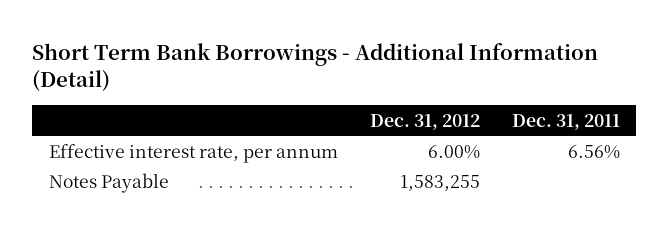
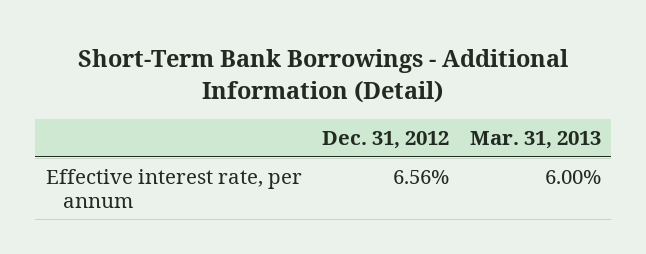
- Short Term Bank Borrowings - Additional Information (Detail)
+ Short-Term Bank Borrowings - Additional Information (Detail)
- | Dec. 31, 2012 | Dec. 31, 2011
+ | Dec. 31, 2012 | Mar. 31, 2013
- Effective interest rate, per annum | 6.00% | 6.56%
- Notes Payable | 1,583,255 |
+ Effective interest rate, per annum | 6.56% | 6.00%

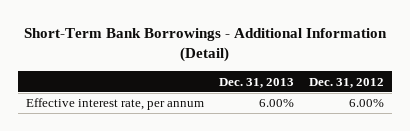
- | Dec. 31, 2012 | Mar. 31, 2013
+ | Dec. 31, 2013 | Dec. 31, 2012
- Effective interest rate, per annum | 6.56% | 6.00%
+ Effective interest rate, per annum | 6.00% | 6.00%

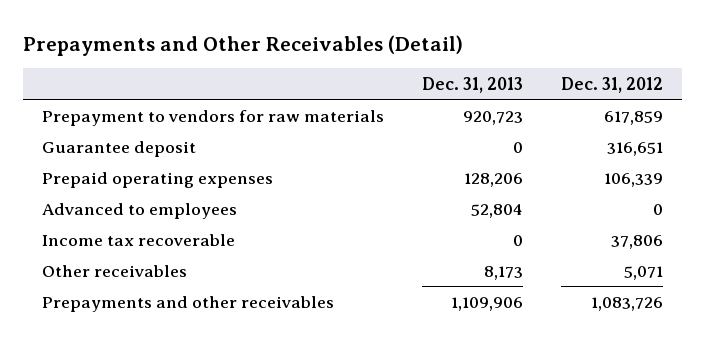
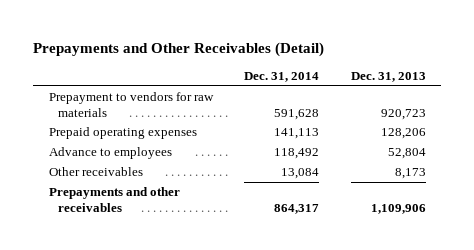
- | Dec. 31, 2013 | Dec. 31, 2012
+ | Dec. 31, 2014 | Dec. 31, 2013
- Guarantee deposit | 0 | 316,651
- Advanced to employees | 52,804 | 0
- Income tax recoverable | 0 | 37,806
+ Advance to employees | 118,492 | 52,804

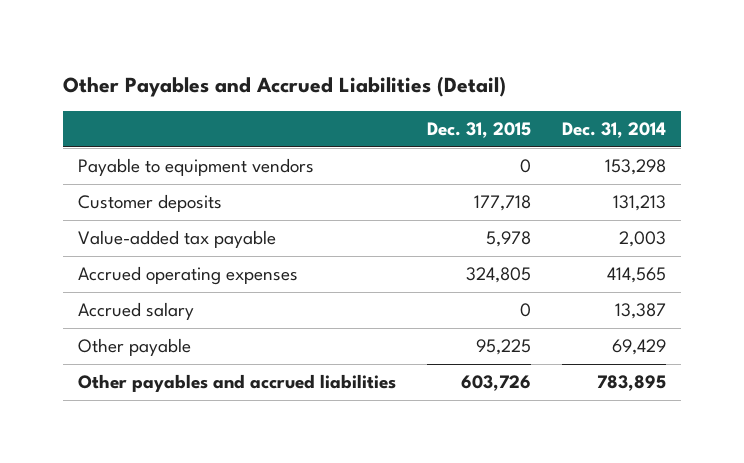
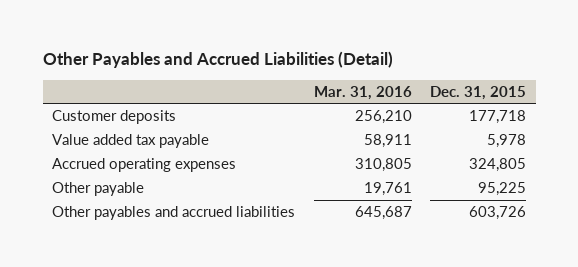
- | Dec. 31, 2015 | Dec. 31, 2014
+ | Mar. 31, 2016 | Dec. 31, 2015
- Payable to equipment vendors | 0 | 153,298
- Value-added tax payable | 5,978 | 2,003
+ Value added tax payable | 58,911 | 5,978
- Accrued salary | 0 | 13,387

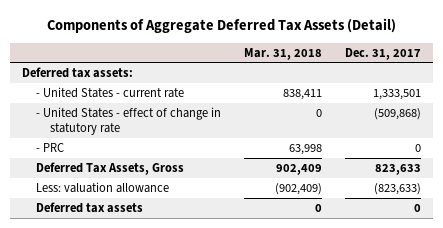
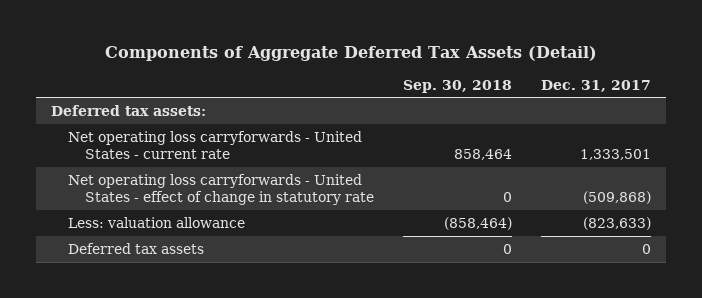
- | Mar. 31, 2018 | Dec. 31, 2017
+ | Sep. 30, 2018 | Dec. 31, 2017
- - United States - current rate | 838,411 | 1,333,501
- - United States - effect of change in statutory rate | 0 | (509,868)
- - PRC | 63,998 | 0
- Deferred Tax Assets, Gross | 902,409 | 823,633
+ Net operating loss carryforwards - United States - current rate | 858,464 | 1,333,501
+ Net operating loss carryforwards - United States - effect of change in statutory rate | 0 | (509,868)

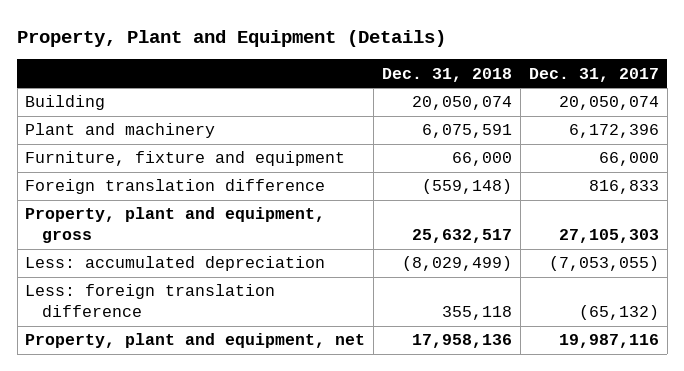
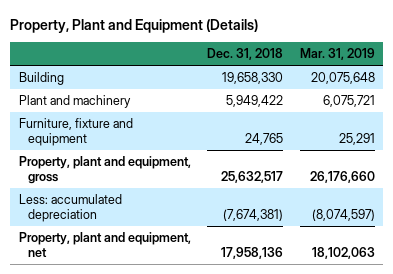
- | Dec. 31, 2018 | Dec. 31, 2017
+ | Dec. 31, 2018 | Mar. 31, 2019
- Building | 20,050,074 | 20,050,074
- Plant and machinery | 6,075,591 | 6,172,396
- Furniture, fixture and equipment | 66,000 | 66,000
- Foreign translation difference | (559,148) | 816,833
+ Building | 19,658,330 | 20,075,648
+ Plant and machinery | 5,949,422 | 6,075,721
+ Furniture, fixture and equipment | 24,765 | 25,291
- Less: accumulated depreciation | (8,029,499) | (7,053,055)
- Less: foreign translation difference | 355,118 | (65,132)
+ Less: accumulated depreciation | (7,674,381) | (8,074,597)

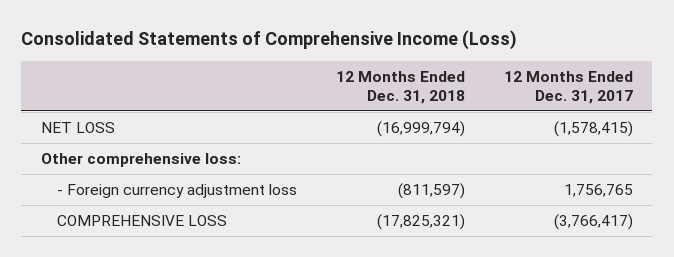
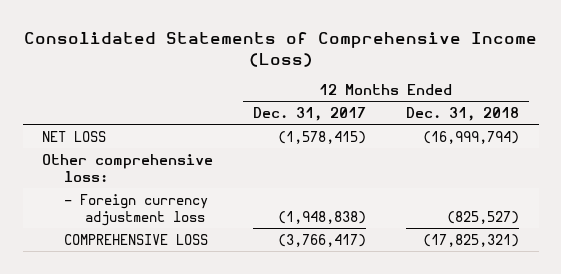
- | 12 Months Ended Dec. 31, 2018 | 12 Months Ended Dec. 31, 2017
+ | 12 Months Ended Dec. 31, 2017 | 12 Months Ended Dec. 31, 2018
- - Foreign currency adjustment loss | (811,597) | 1,756,765
+ - Foreign currency adjustment loss | (1,948,838) | (825,527)

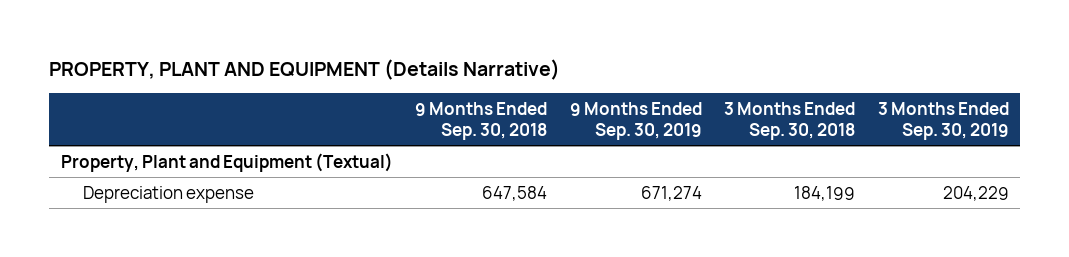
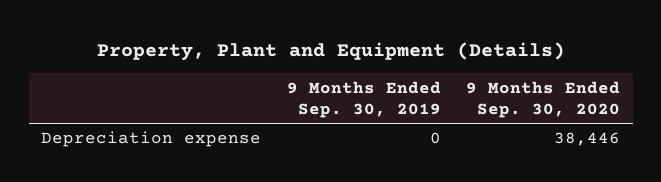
- PROPERTY, PLANT AND EQUIPMENT (Details Narrative)
+ Property, Plant and Equipment (Details)
- | 9 Months Ended Sep. 30, 2018 | 9 Months Ended Sep. 30, 2019 | 3 Months Ended Sep. 30, 2018 | 3 Months Ended Sep. 30, 2019
+ | 9 Months Ended Sep. 30, 2019 | 9 Months Ended Sep. 30, 2020
- Property, Plant and Equipment (Textual)
- Depreciation expense | 647,584 | 671,274 | 184,199 | 204,229
+ Depreciation expense | 0 | 38,446

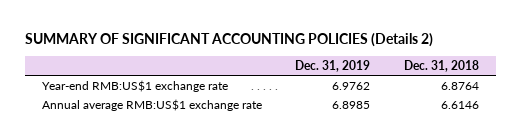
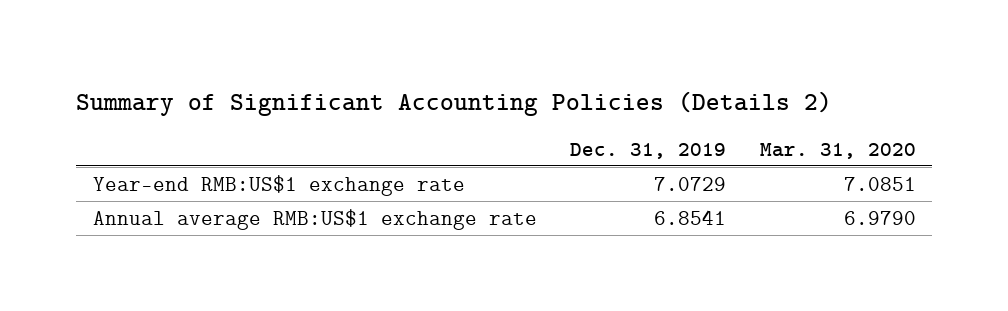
- SUMMARY OF SIGNIFICANT ACCOUNTING POLICIES (Details 2)
+ Summary of Significant Accounting Policies (Details 2)
- | Dec. 31, 2019 | Dec. 31, 2018
+ | Dec. 31, 2019 | Mar. 31, 2020
- Year-end RMB:US$1 exchange rate | 6.9762 | 6.8764
- Annual average RMB:US$1 exchange rate | 6.8985 | 6.6146
+ Year-end RMB:US$1 exchange rate | 7.0729 | 7.0851
+ Annual average RMB:US$1 exchange rate | 6.8541 | 6.9790

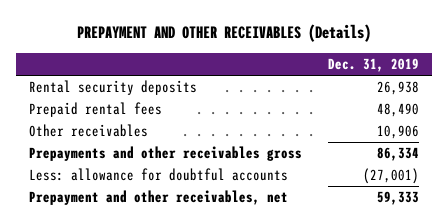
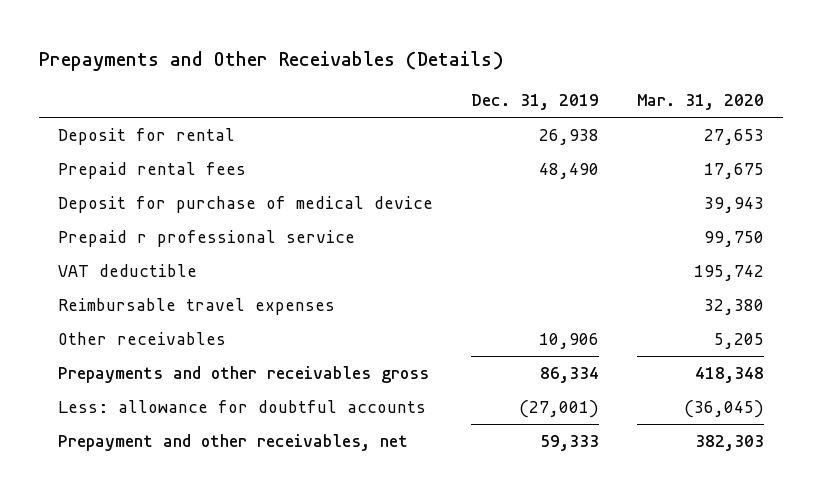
- PREPAYMENT AND OTHER RECEIVABLES (Details)
+ Prepayments and Other Receivables (Details)
- | Dec. 31, 2019
+ | Dec. 31, 2019 | Mar. 31, 2020
- Rental security deposits | 26,938
+ Deposit for rental | 26,938 | 27,653
+ Deposit for purchase of medical device | | 39,943
+ Prepaid r professional service | | 99,750
+ VAT deductible | | 195,742
+ Reimbursable travel expenses | | 32,380

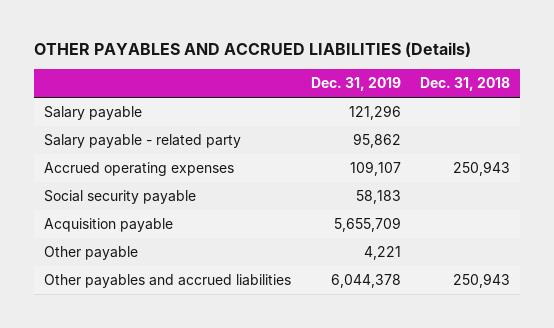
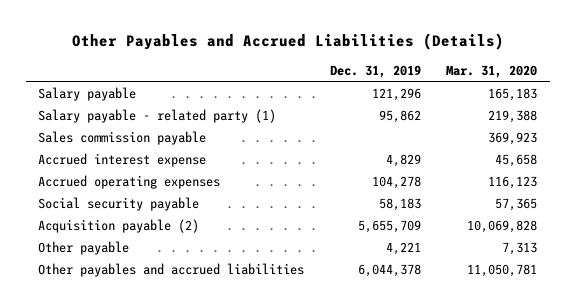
- OTHER PAYABLES AND ACCRUED LIABILITIES (Details)
+ Other Payables and Accrued Liabilities (Details)
- | Dec. 31, 2019 | Dec. 31, 2018
+ | Dec. 31, 2019 | Mar. 31, 2020
- Salary payable - related party | 95,862 |
- Accrued operating expenses | 109,107 | 250,943
+ Salary payable - related party (1) | 95,862 | 219,388
+ Sales commission payable | | 369,923
+ Accrued interest expense | 4,829 | 45,658
+ Accrued operating expenses | 104,278 | 116,123
- Acquisition payable | 5,655,709 |
+ Acquisition payable (2) | 5,655,709 | 10,069,828

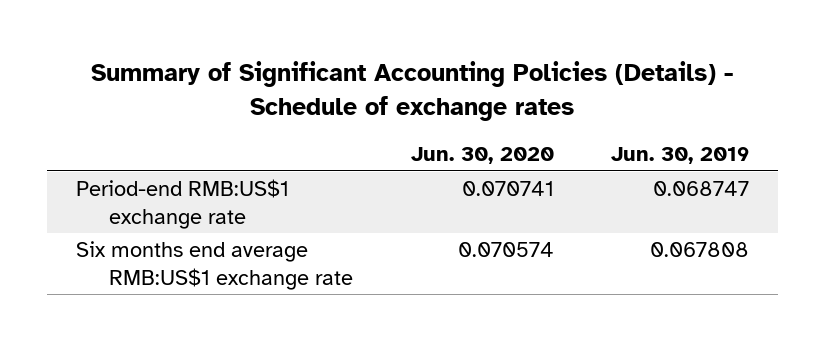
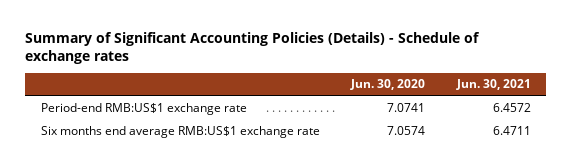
- | Jun. 30, 2020 | Jun. 30, 2019
+ | Jun. 30, 2020 | Jun. 30, 2021
- Period-end RMB:US$1 exchange rate | 0.070741 | 0.068747
- Six months end average RMB:US$1 exchange rate | 0.070574 | 0.067808
+ Period-end RMB:US$1 exchange rate | 7.0741 | 6.4572
+ Six months end average RMB:US$1 exchange rate | 7.0574 | 6.4711

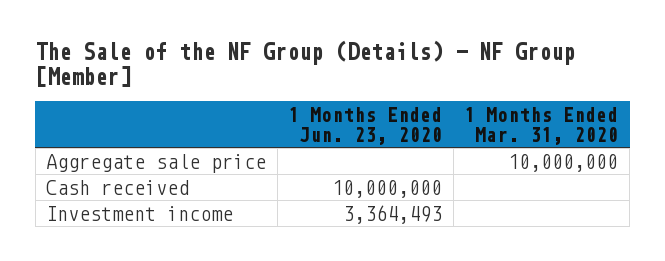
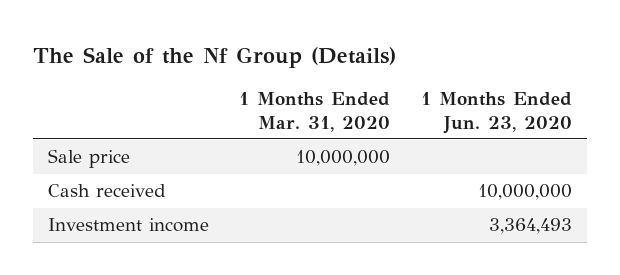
- The Sale of the NF Group (Details) - NF Group [Member]
+ The Sale of the Nf Group (Details)
- | 1 Months Ended Jun. 23, 2020 | 1 Months Ended Mar. 31, 2020
+ | 1 Months Ended Mar. 31, 2020 | 1 Months Ended Jun. 23, 2020
- Aggregate sale price | | 10,000,000
+ Sale price | 10,000,000 |

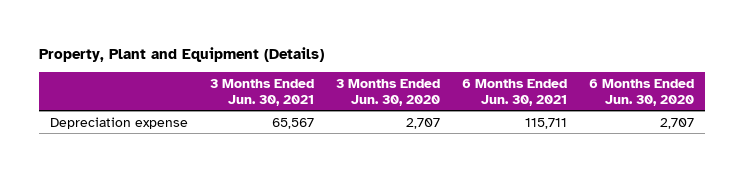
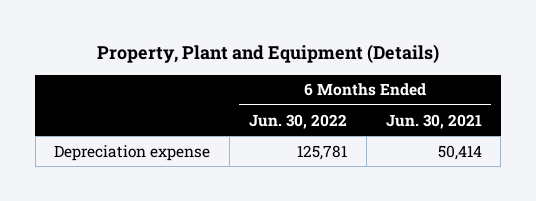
- | 3 Months Ended Jun. 30, 2021 | 3 Months Ended Jun. 30, 2020 | 6 Months Ended Jun. 30, 2021 | 6 Months Ended Jun. 30, 2020
+ | 6 Months Ended Jun. 30, 2022 | 6 Months Ended Jun. 30, 2021
- Depreciation expense | 65,567 | 2,707 | 115,711 | 2,707
+ Depreciation expense | 125,781 | 50,414

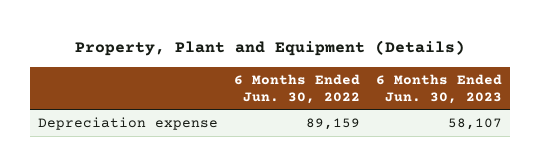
- | 6 Months Ended Jun. 30, 2022 | 6 Months Ended Jun. 30, 2021
+ | 6 Months Ended Jun. 30, 2022 | 6 Months Ended Jun. 30, 2023
- Depreciation expense | 125,781 | 50,414
+ Depreciation expense | 89,159 | 58,107

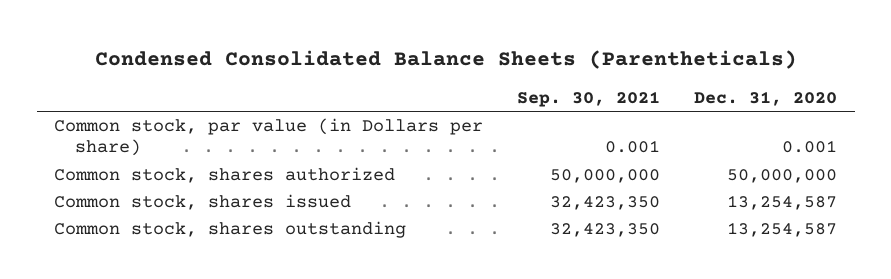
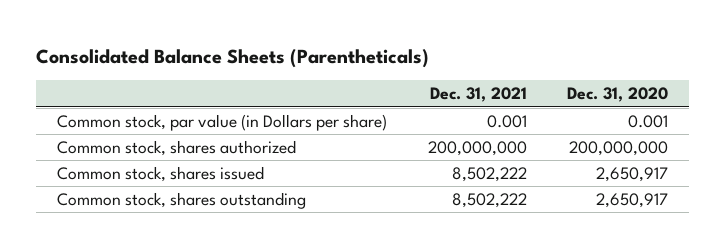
- Condensed Consolidated Balance Sheets (Parentheticals)
+ Consolidated Balance Sheets (Parentheticals)
- | Sep. 30, 2021 | Dec. 31, 2020
+ | Dec. 31, 2021 | Dec. 31, 2020
- Common stock, shares authorized | 50,000,000 | 50,000,000
- Common stock, shares issued | 32,423,350 | 13,254,587
- Common stock, shares outstanding | 32,423,350 | 13,254,587
+ Common stock, shares authorized | 200,000,000 | 200,000,000
+ Common stock, shares issued | 8,502,222 | 2,650,917
+ Common stock, shares outstanding | 8,502,222 | 2,650,917

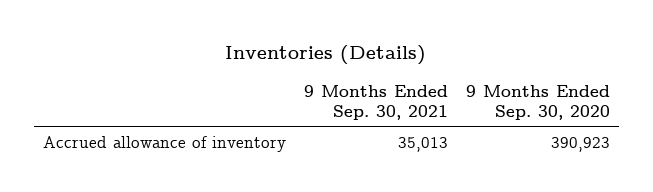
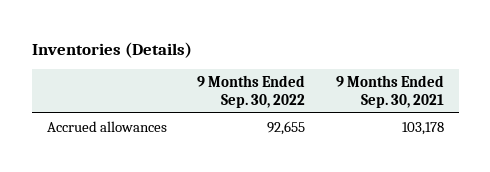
- | 9 Months Ended Sep. 30, 2021 | 9 Months Ended Sep. 30, 2020
+ | 9 Months Ended Sep. 30, 2022 | 9 Months Ended Sep. 30, 2021
- Accrued allowance of inventory | 35,013 | 390,923
+ Accrued allowances | 92,655 | 103,178

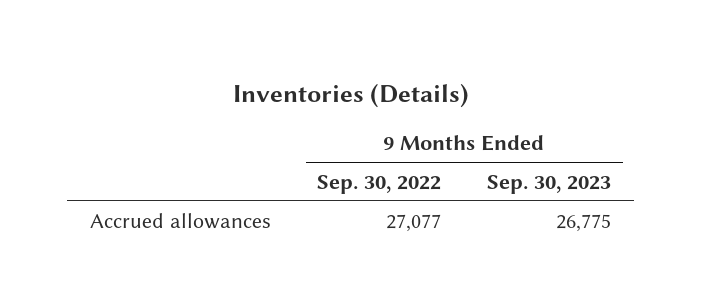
- | 9 Months Ended Sep. 30, 2022 | 9 Months Ended Sep. 30, 2021
+ | 9 Months Ended Sep. 30, 2022 | 9 Months Ended Sep. 30, 2023
- Accrued allowances | 92,655 | 103,178
+ Accrued allowances | 27,077 | 26,775

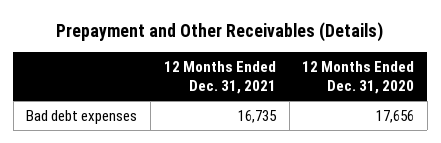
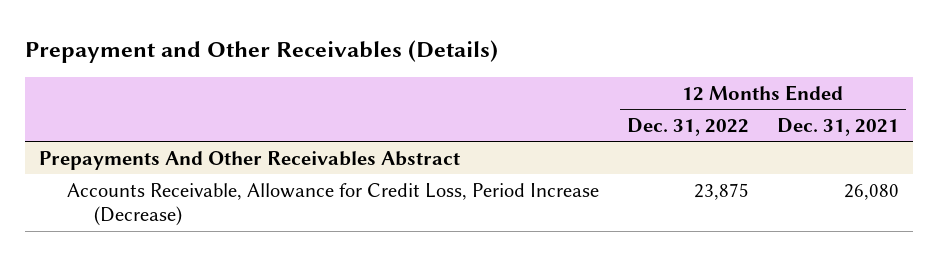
- | 12 Months Ended Dec. 31, 2021 | 12 Months Ended Dec. 31, 2020
+ | 12 Months Ended Dec. 31, 2022 | 12 Months Ended Dec. 31, 2021
- Bad debt expenses | 16,735 | 17,656
+ Prepayments And Other Receivables Abstract
+ Accounts Receivable, Allowance for Credit Loss, Period Increase (Decrease) | 23,875 | 26,080

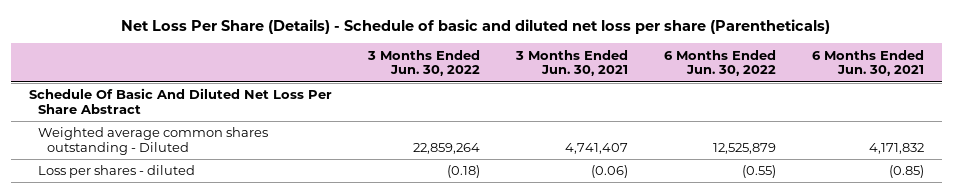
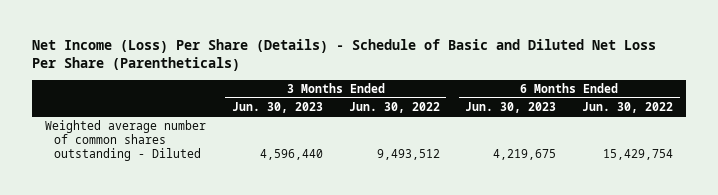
- Net Loss Per Share (Details) - Schedule of basic and diluted net loss per share (Parentheticals)
+ Net Income (Loss) Per Share (Details) - Schedule of Basic and Diluted Net Loss Per Share (Parentheticals)
- | 3 Months Ended Jun. 30, 2022 | 3 Months Ended Jun. 30, 2021 | 6 Months Ended Jun. 30, 2022 | 6 Months Ended Jun. 30, 2021
+ | 3 Months Ended Jun. 30, 2023 | 3 Months Ended Jun. 30, 2022 | 6 Months Ended Jun. 30, 2023 | 6 Months Ended Jun. 30, 2022
- Schedule Of Basic And Diluted Net Loss Per Share Abstract
- Weighted average common shares outstanding - Diluted | 22,859,264 | 4,741,407 | 12,525,879 | 4,171,832
- Loss per shares - diluted | (0.18) | (0.06) | (0.55) | (0.85)
+ Weighted average number of common shares outstanding - Diluted | 4,596,440 | 9,493,512 | 4,219,675 | 15,429,754

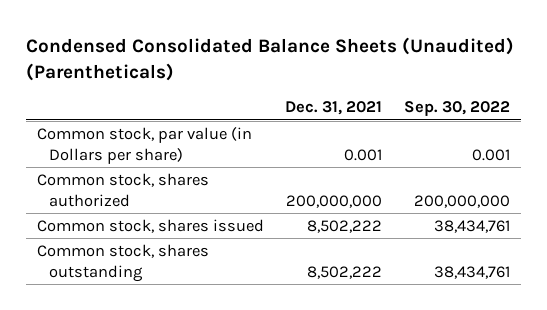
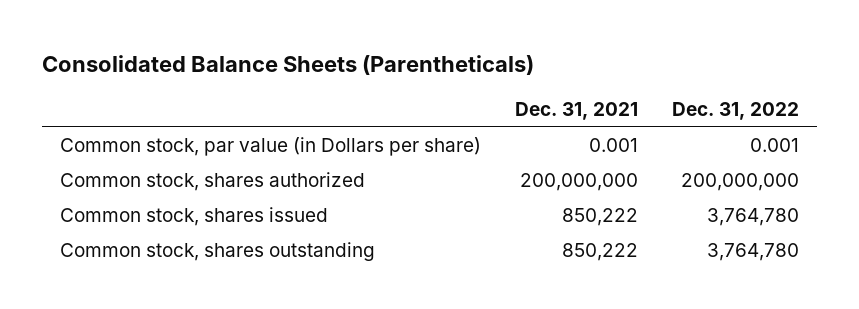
- Condensed Consolidated Balance Sheets (Unaudited) (Parentheticals)
+ Consolidated Balance Sheets (Parentheticals)
- | Dec. 31, 2021 | Sep. 30, 2022
+ | Dec. 31, 2021 | Dec. 31, 2022
- Common stock, shares issued | 8,502,222 | 38,434,761
- Common stock, shares outstanding | 8,502,222 | 38,434,761
+ Common stock, shares issued | 850,222 | 3,764,780
+ Common stock, shares outstanding | 850,222 | 3,764,780

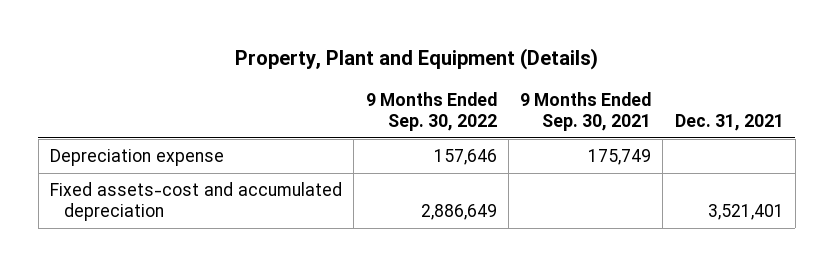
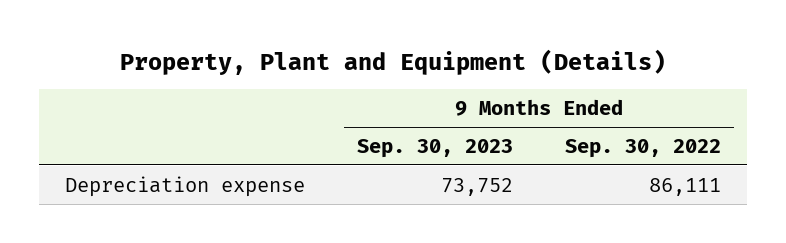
- | 9 Months Ended Sep. 30, 2022 | 9 Months Ended Sep. 30, 2021 | Dec. 31, 2021
+ | 9 Months Ended Sep. 30, 2023 | 9 Months Ended Sep. 30, 2022
- Depreciation expense | 157,646 | 175,749 |
- Fixed assets-cost and accumulated depreciation | 2,886,649 | | 3,521,401
+ Depreciation expense | 73,752 | 86,111

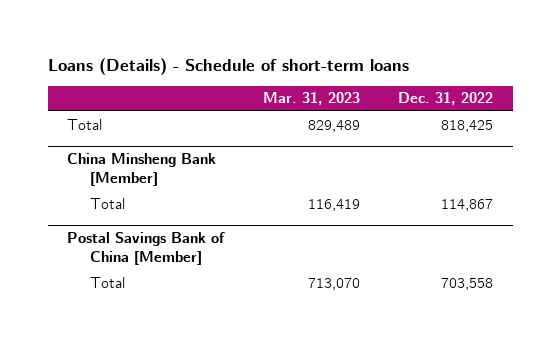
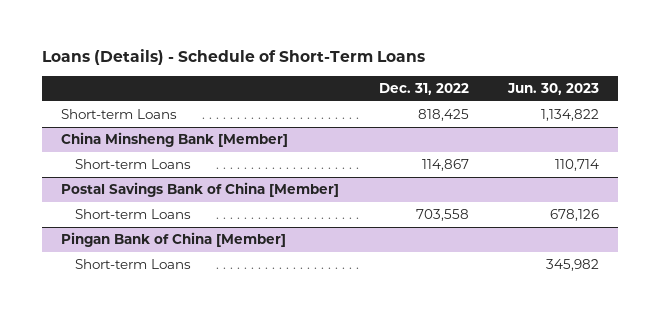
- Loans (Details) - Schedule of short-term loans
+ Loans (Details) - Schedule of Short-Term Loans
- | Mar. 31, 2023 | Dec. 31, 2022
+ | Dec. 31, 2022 | Jun. 30, 2023
- Total | 829,489 | 818,425
+ Short-term Loans | 818,425 | 1,134,822
@ China Minsheng Bank [Member]
- Total | 116,419 | 114,867
+ Short-term Loans | 114,867 | 110,714
@ Postal Savings Bank of China [Member]
- Total | 713,070 | 703,558
+ Short-term Loans | 703,558 | 678,126
+ Pingan Bank of China [Member]
+ Short-term Loans | | 345,982

